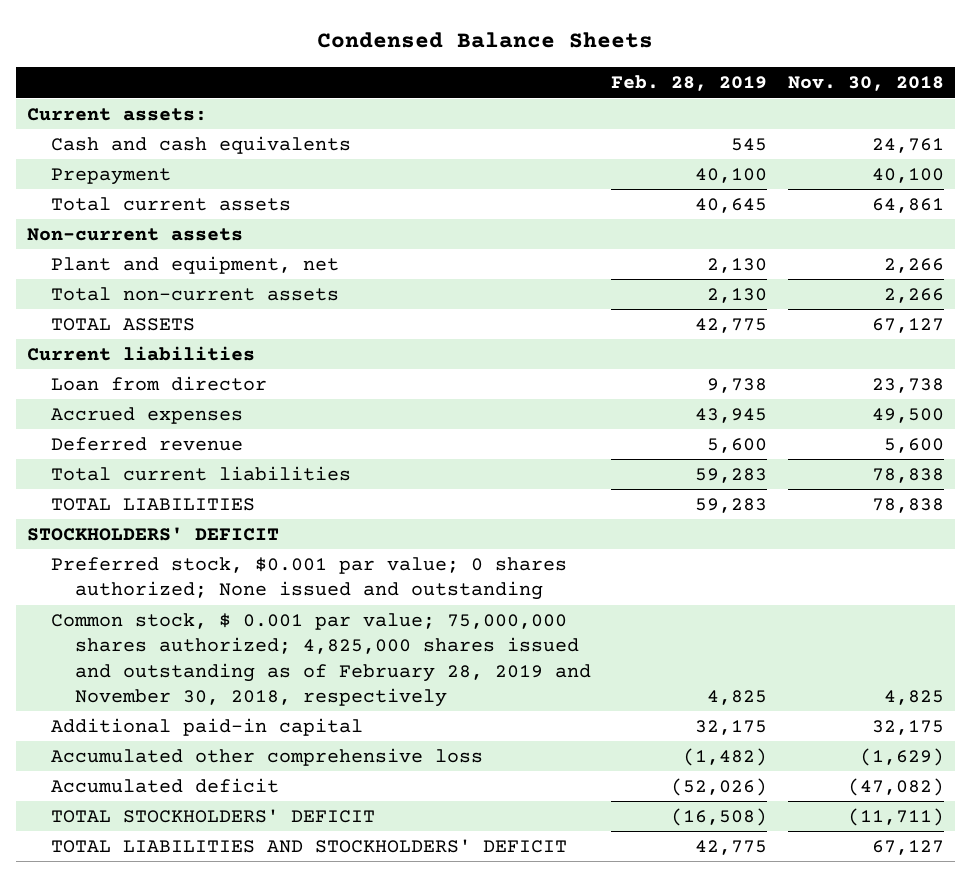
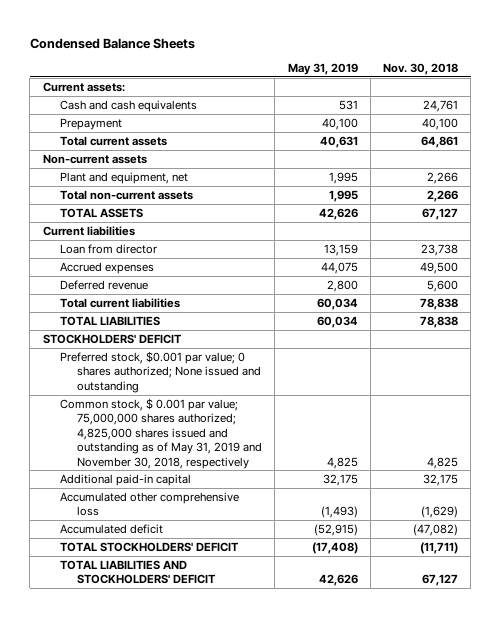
- | Feb. 28, 2019 | Nov. 30, 2018
+ | May 31, 2019 | Nov. 30, 2018
- Common stock, $ 0.001 par value; 75,000,000 shares authorized; 4,825,000 shares issued and outstanding as of February 28, 2019 and November 30, 2018, respectively | 4,825 | 4,825
+ Common stock, $ 0.001 par value; 75,000,000 shares authorized; 4,825,000 shares issued and outstanding as of May 31, 2019 and November 30, 2018, respectively | 4,825 | 4,825

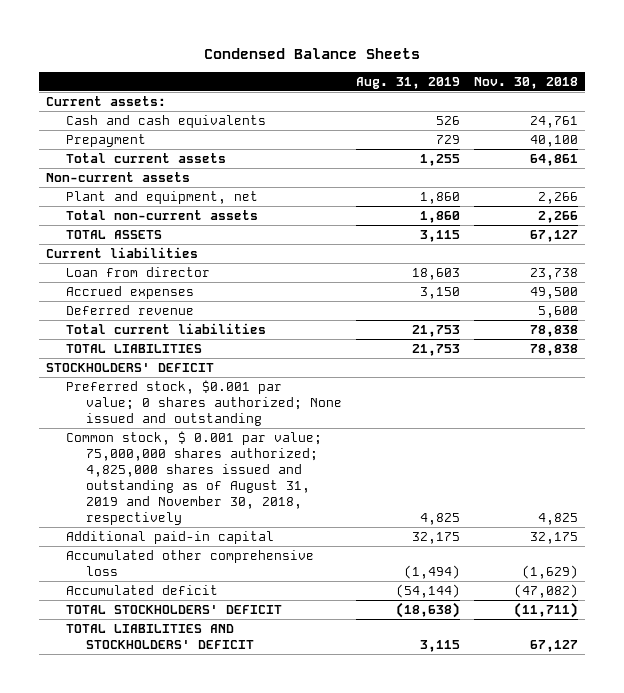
- | May 31, 2019 | Nov. 30, 2018
+ | Aug. 31, 2019 | Nov. 30, 2018
- Common stock, $ 0.001 par value; 75,000,000 shares authorized; 4,825,000 shares issued and outstanding as of May 31, 2019 and November 30, 2018, respectively | 4,825 | 4,825
+ Common stock, $ 0.001 par value; 75,000,000 shares authorized; 4,825,000 shares issued and outstanding as of August 31, 2019 and November 30, 2018, respectively | 4,825 | 4,825

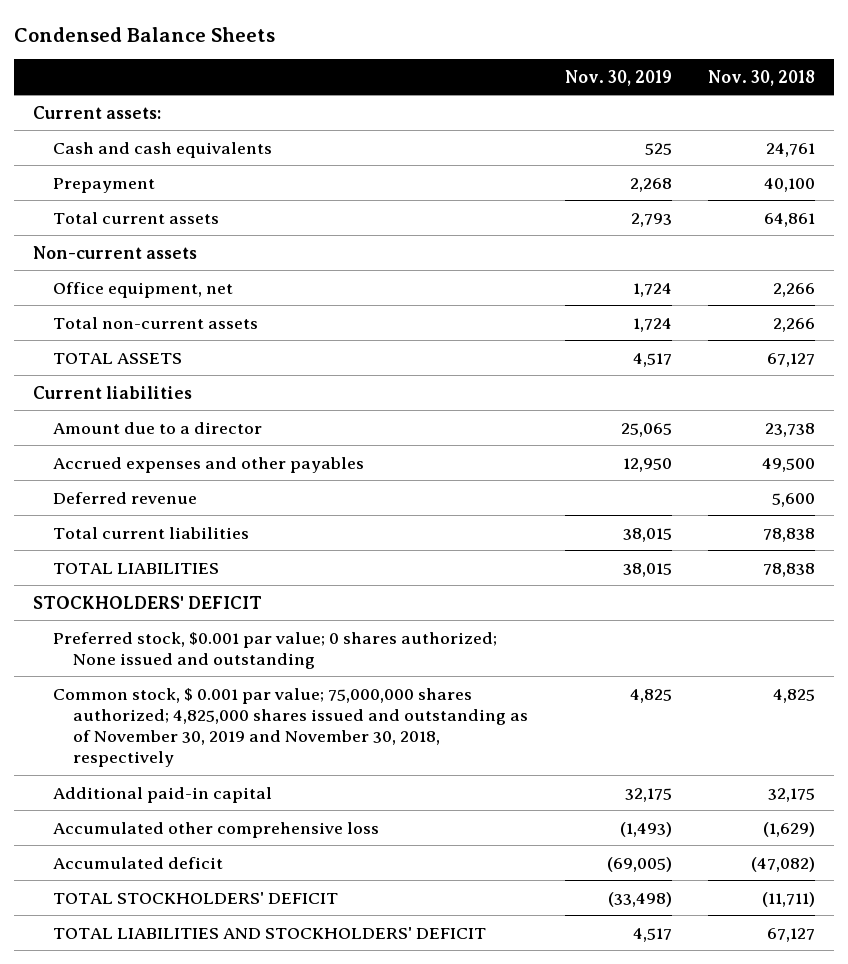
- | Aug. 31, 2019 | Nov. 30, 2018
+ | Nov. 30, 2019 | Nov. 30, 2018
- Plant and equipment, net | 1,860 | 2,266
+ Office equipment, net | 1,724 | 2,266
- Loan from director | 18,603 | 23,738
- Accrued expenses | 3,150 | 49,500
+ Amount due to a director | 25,065 | 23,738
+ Accrued expenses and other payables | 12,950 | 49,500
- Common stock, $ 0.001 par value; 75,000,000 shares authorized; 4,825,000 shares issued and outstanding as of August 31, 2019 and November 30, 2018, respectively | 4,825 | 4,825
+ Common stock, $ 0.001 par value; 75,000,000 shares authorized; 4,825,000 shares issued and outstanding as of November 30, 2019 and November 30, 2018, respectively | 4,825 | 4,825

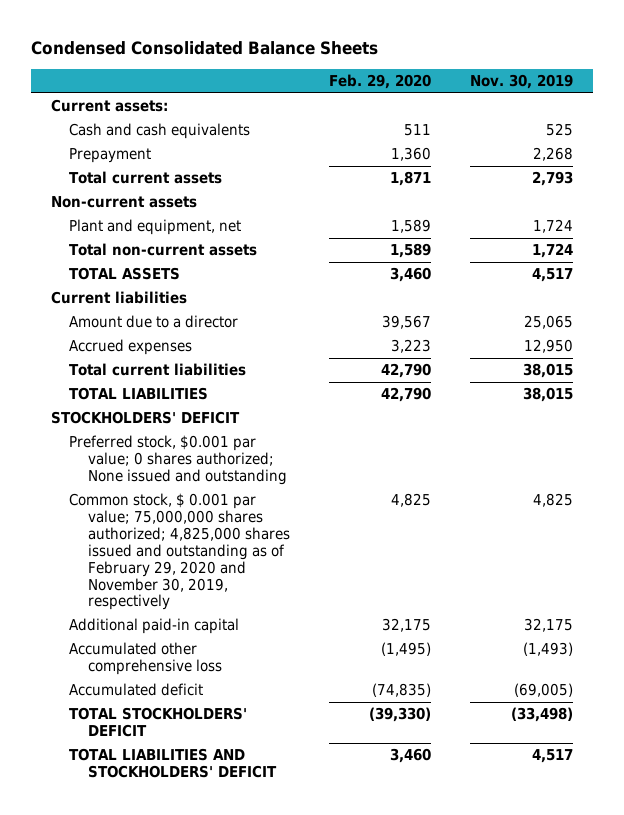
- Condensed Balance Sheets
+ Condensed Consolidated Balance Sheets
- | Nov. 30, 2019 | Nov. 30, 2018
+ | Feb. 29, 2020 | Nov. 30, 2019
- Office equipment, net | 1,724 | 2,266
+ Plant and equipment, net | 1,589 | 1,724
- Accrued expenses and other payables | 12,950 | 49,500
- Deferred revenue | | 5,600
+ Accrued expenses | 3,223 | 12,950
- Common stock, $ 0.001 par value; 75,000,000 shares authorized; 4,825,000 shares issued and outstanding as of November 30, 2019 and November 30, 2018, respectively | 4,825 | 4,825
+ Common stock, $ 0.001 par value; 75,000,000 shares authorized; 4,825,000 shares issued and outstanding as of February 29, 2020 and November 30, 2019, respectively | 4,825 | 4,825

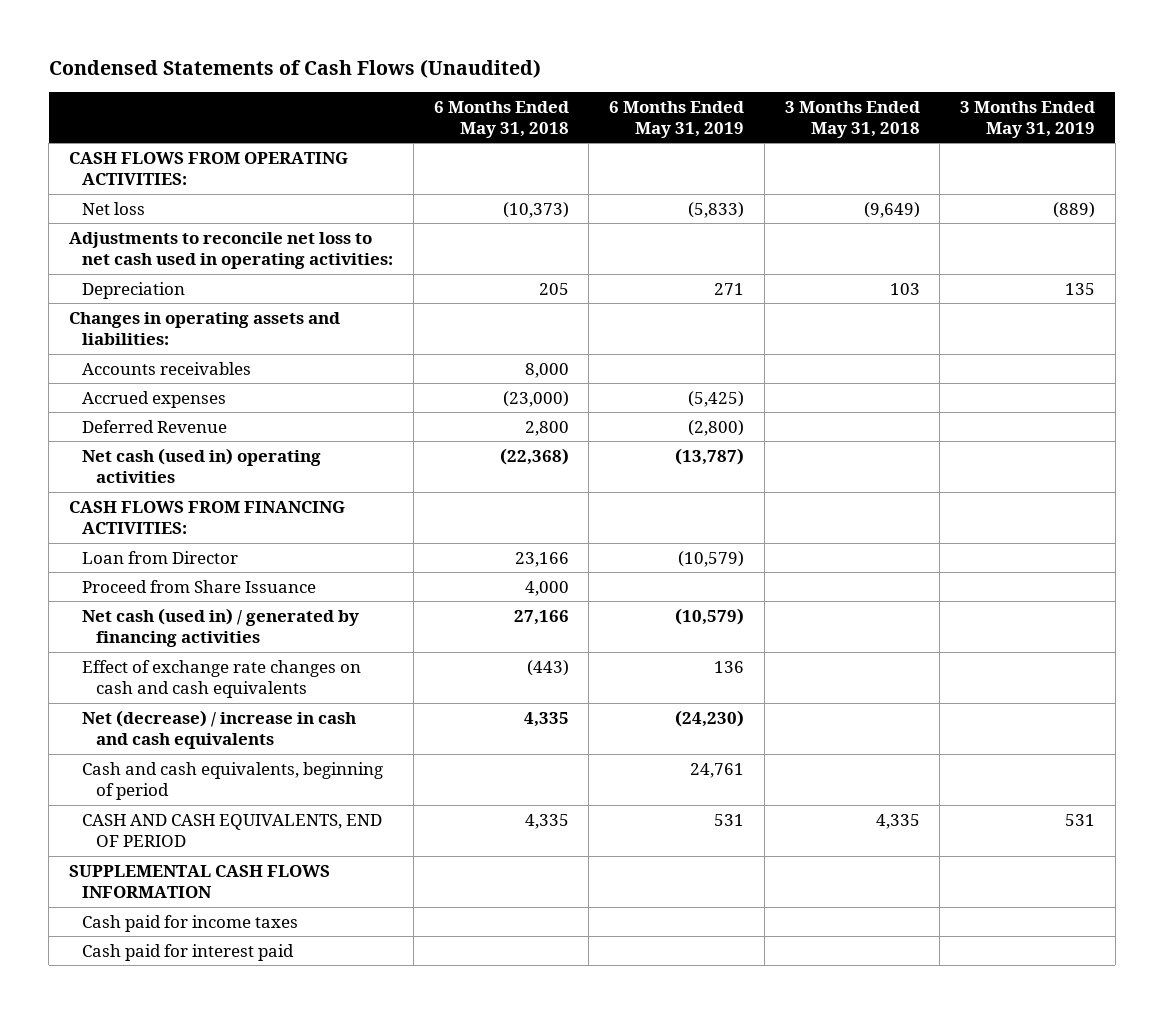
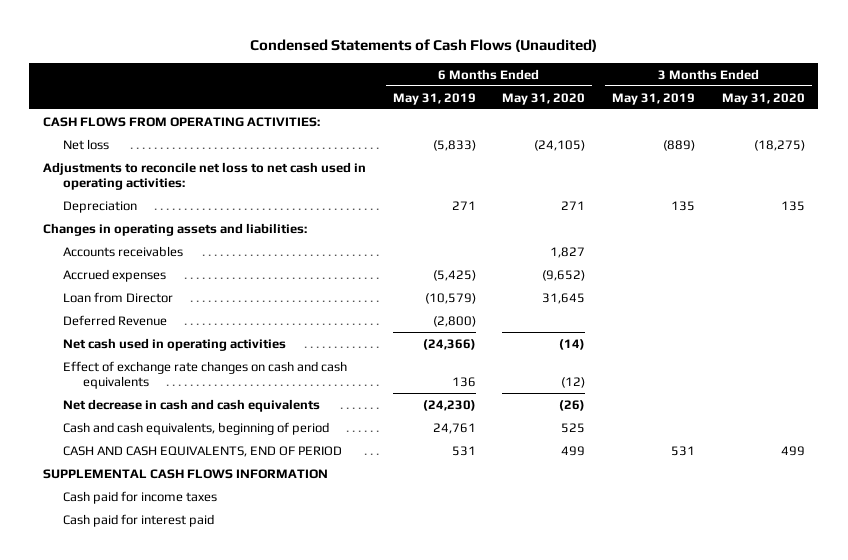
- | 6 Months Ended May 31, 2018 | 6 Months Ended May 31, 2019 | 3 Months Ended May 31, 2018 | 3 Months Ended May 31, 2019
+ | 6 Months Ended May 31, 2019 | 6 Months Ended May 31, 2020 | 3 Months Ended May 31, 2019 | 3 Months Ended May 31, 2020
- Net cash (used in) operating activities | (22,368) | (13,787) | |
- CASH FLOWS FROM FINANCING ACTIVITIES:
- Proceed from Share Issuance | 4,000 | | |
- Net cash (used in) / generated by financing activities | 27,166 | (10,579) | |
moved down: Deferred Revenue | (2,800) | | |
+ Net cash used in operating activities | (24,366) | (14) | |
- Net (decrease) / increase in cash and cash equivalents | 4,335 | (24,230) | |
+ Net decrease in cash and cash equivalents | (24,230) | (26) | |

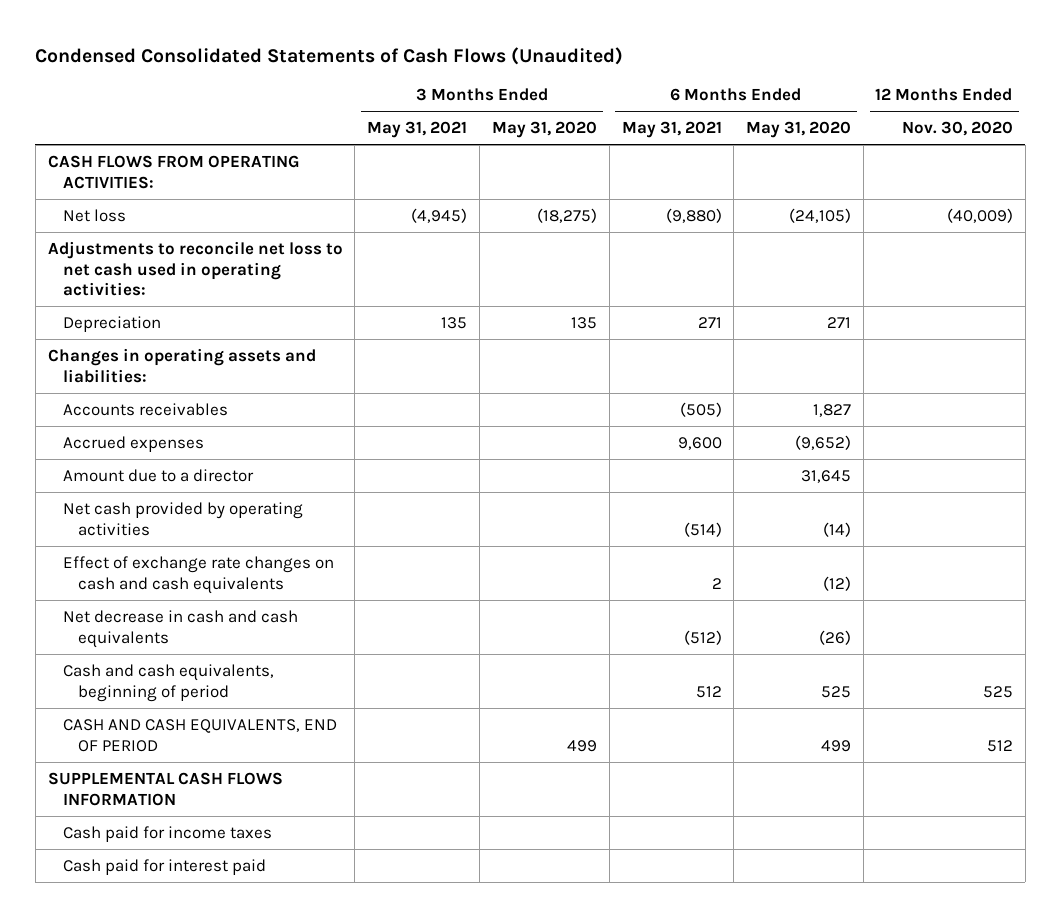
- Condensed Statements of Cash Flows (Unaudited)
+ Condensed Consolidated Statements of Cash Flows (Unaudited)
- | 6 Months Ended May 31, 2019 | 6 Months Ended May 31, 2020 | 3 Months Ended May 31, 2019 | 3 Months Ended May 31, 2020
+ | 3 Months Ended May 31, 2021 | 3 Months Ended May 31, 2020 | 6 Months Ended May 31, 2021 | 6 Months Ended May 31, 2020 | 12 Months Ended Nov. 30, 2020
- Loan from Director | (10,579) | 31,645 | |
- Deferred Revenue | (2,800) | | |
- Net cash used in operating activities | (24,366) | (14) | |
+ Amount due to a director | | | | 31,645 |
+ Net cash provided by operating activities | | | (514) | (14) |

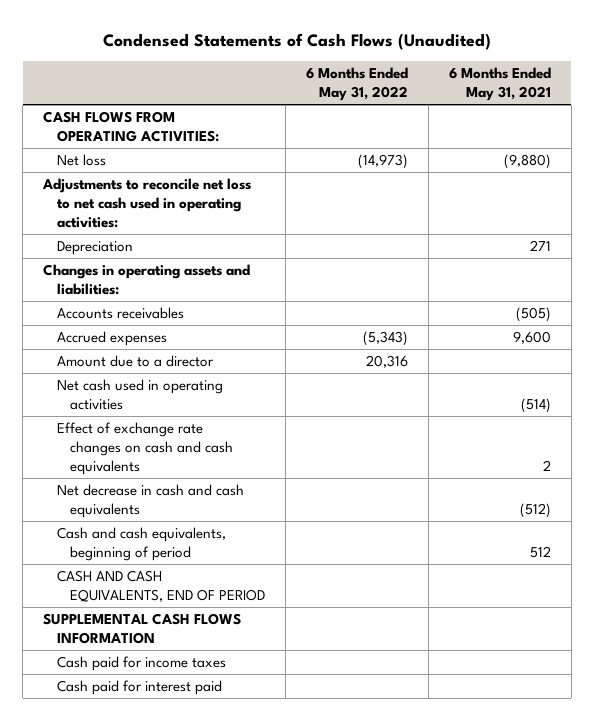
- Condensed Consolidated Statements of Cash Flows (Unaudited)
+ Condensed Statements of Cash Flows (Unaudited)
- | 3 Months Ended May 31, 2021 | 3 Months Ended May 31, 2020 | 6 Months Ended May 31, 2021 | 6 Months Ended May 31, 2020 | 12 Months Ended Nov. 30, 2020
+ | 6 Months Ended May 31, 2022 | 6 Months Ended May 31, 2021
- Net cash provided by operating activities | | | (514) | (14) |
+ Net cash used in operating activities | | (514)

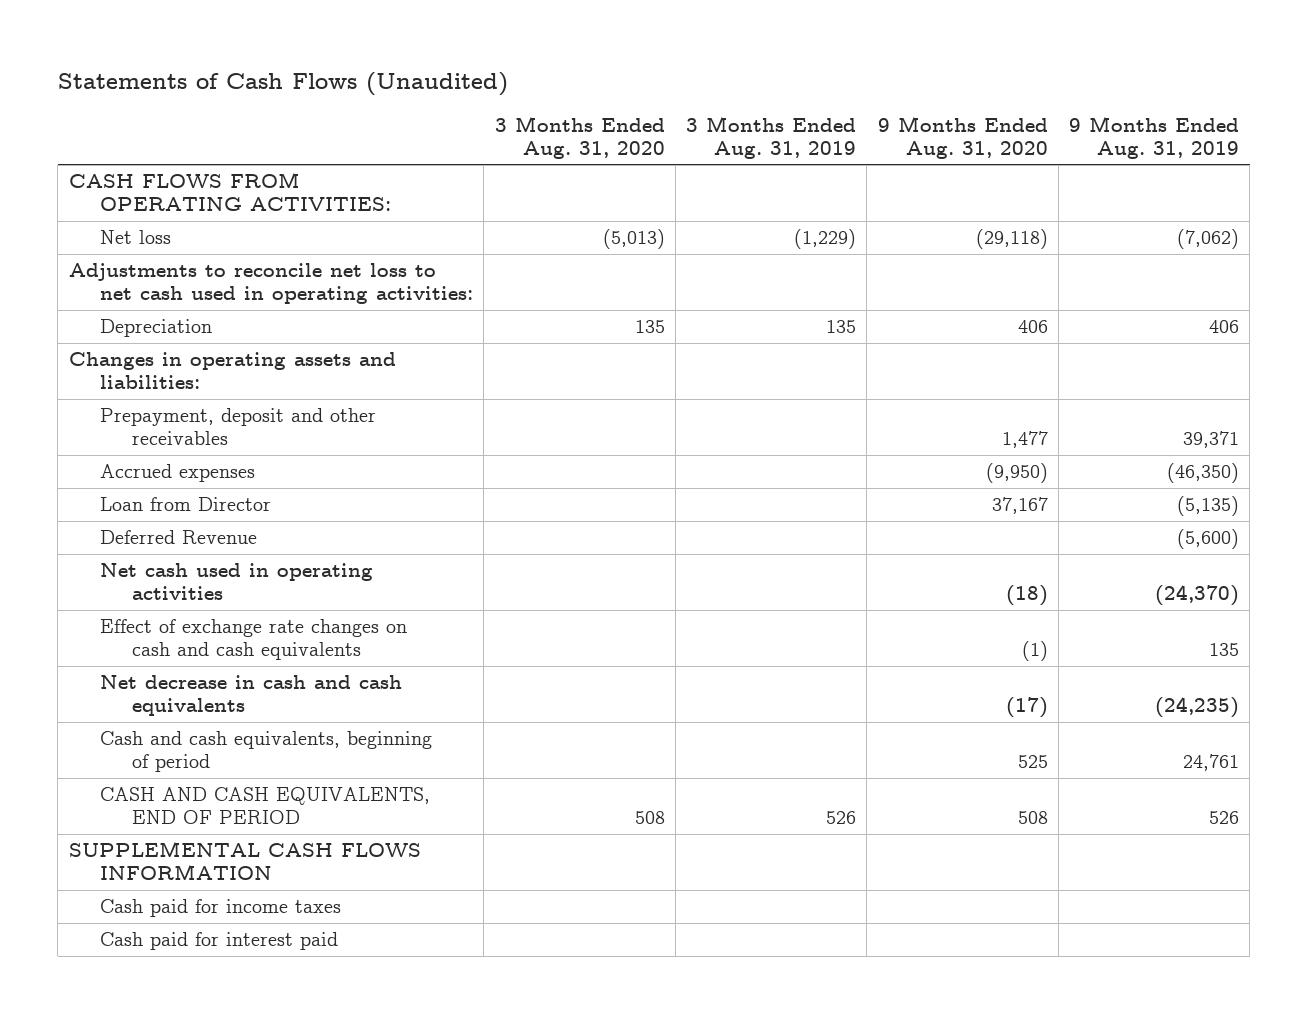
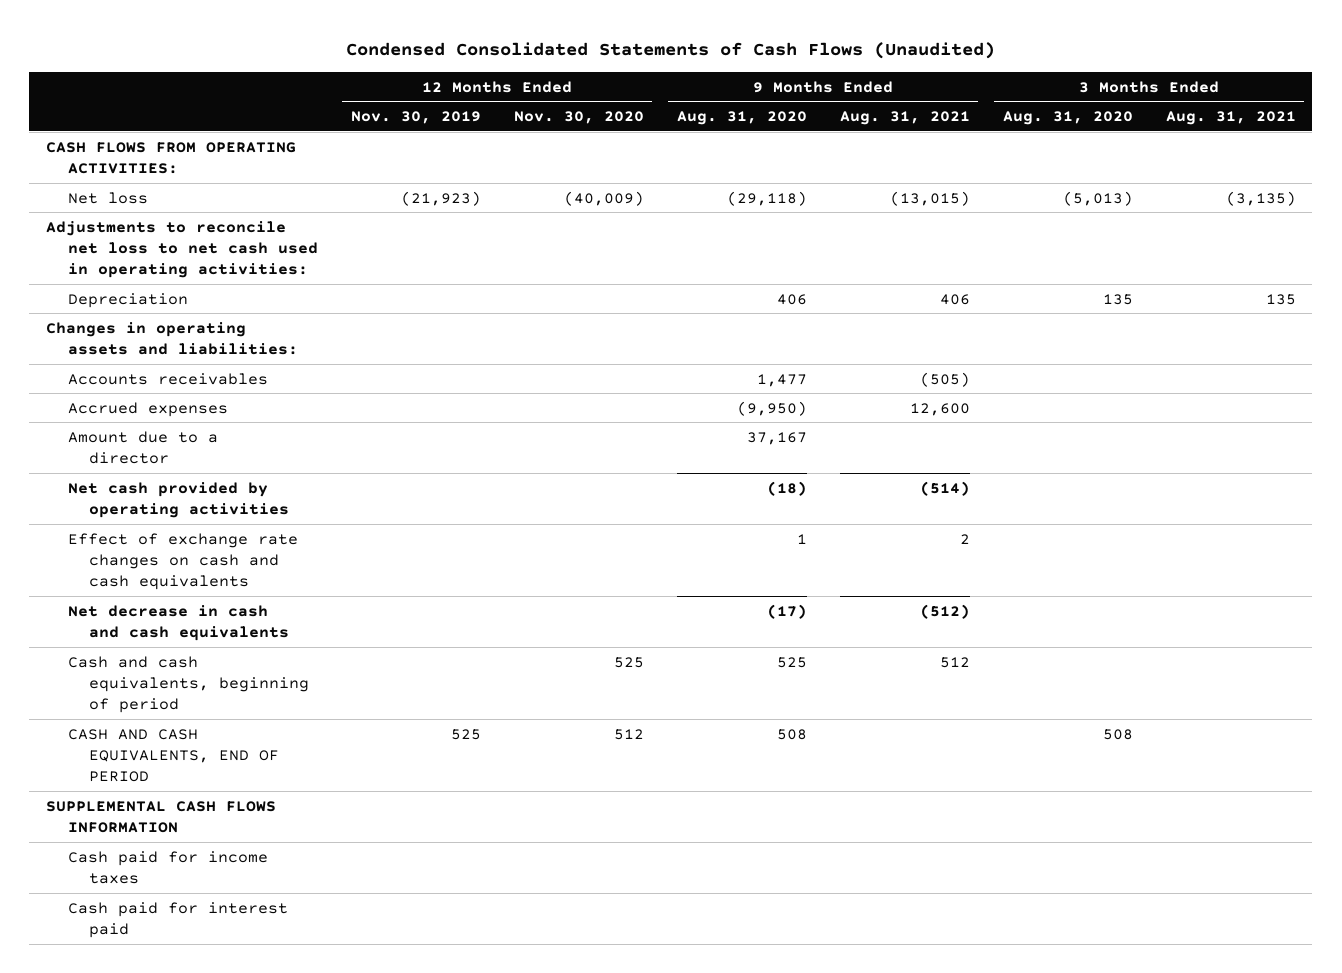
- Statements of Cash Flows (Unaudited)
+ Condensed Consolidated Statements of Cash Flows (Unaudited)
- | 3 Months Ended Aug. 31, 2020 | 3 Months Ended Aug. 31, 2019 | 9 Months Ended Aug. 31, 2020 | 9 Months Ended Aug. 31, 2019
+ | 12 Months Ended Nov. 30, 2019 | 12 Months Ended Nov. 30, 2020 | 9 Months Ended Aug. 31, 2020 | 9 Months Ended Aug. 31, 2021 | 3 Months Ended Aug. 31, 2020 | 3 Months Ended Aug. 31, 2021
- Prepayment, deposit and other receivables | | | 1,477 | 39,371
+ Accounts receivables | | | 1,477 | (505) | |
- Loan from Director | | | 37,167 | (5,135)
- Deferred Revenue | | | | (5,600)
- Net cash used in operating activities | | | (18) | (24,370)
- Effect of exchange rate changes on cash and cash equivalents | | | (1) | 135
+ Amount due to a director | | | 37,167 | | |
+ Net cash provided by operating activities | | | (18) | (514) | |
+ Effect of exchange rate changes on cash and cash equivalents | | | 1 | 2 | |

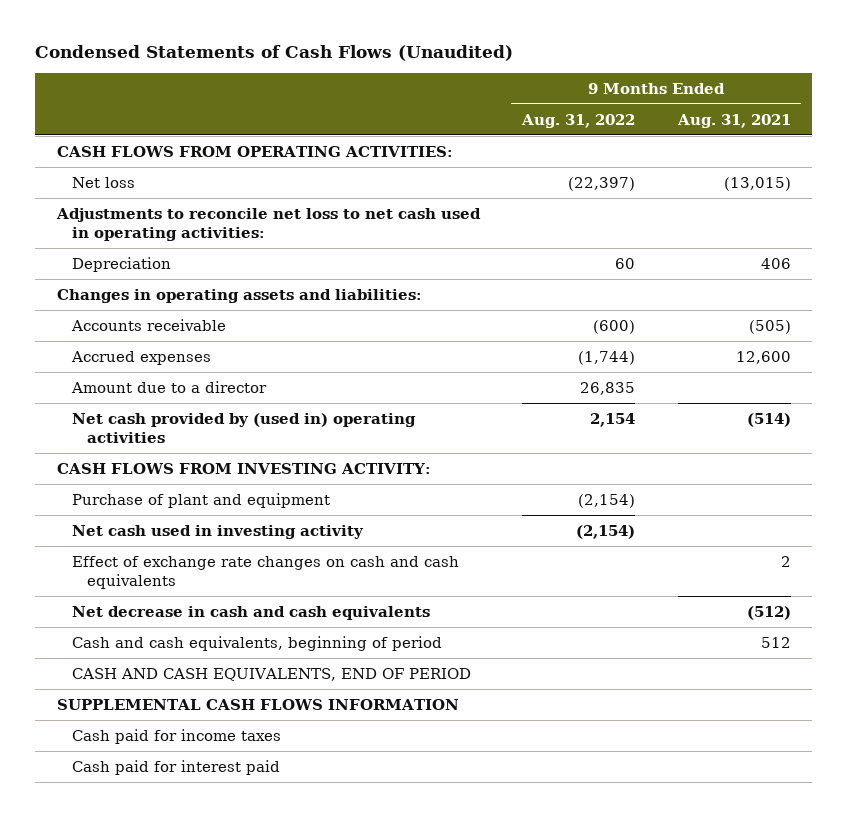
- Condensed Consolidated Statements of Cash Flows (Unaudited)
+ Condensed Statements of Cash Flows (Unaudited)
- | 12 Months Ended Nov. 30, 2019 | 12 Months Ended Nov. 30, 2020 | 9 Months Ended Aug. 31, 2020 | 9 Months Ended Aug. 31, 2021 | 3 Months Ended Aug. 31, 2020 | 3 Months Ended Aug. 31, 2021
+ | 9 Months Ended Aug. 31, 2022 | 9 Months Ended Aug. 31, 2021
- Accounts receivables | | | 1,477 | (505) | |
+ Accounts receivable | (600) | (505)
- Net cash provided by operating activities | | | (18) | (514) | |
+ Net cash provided by (used in) operating activities | 2,154 | (514)
+ CASH FLOWS FROM INVESTING ACTIVITY:
+ Purchase of plant and equipment | (2,154) |
+ Net cash used in investing activity | (2,154) |

